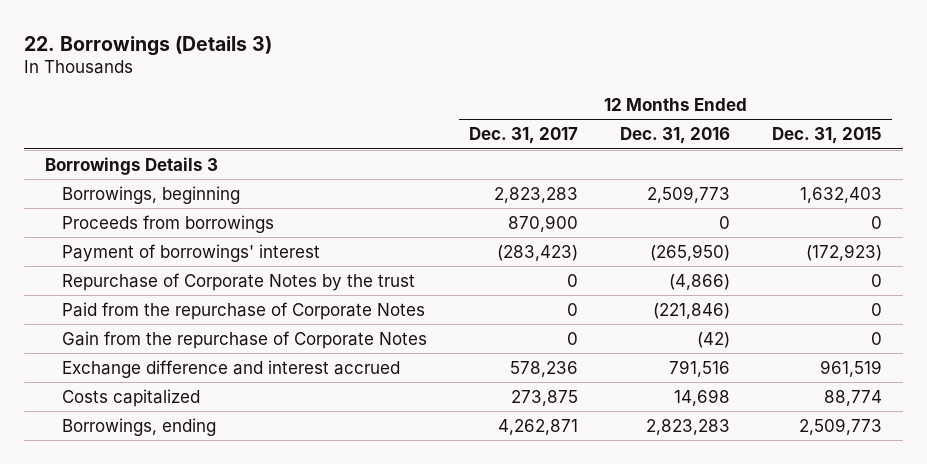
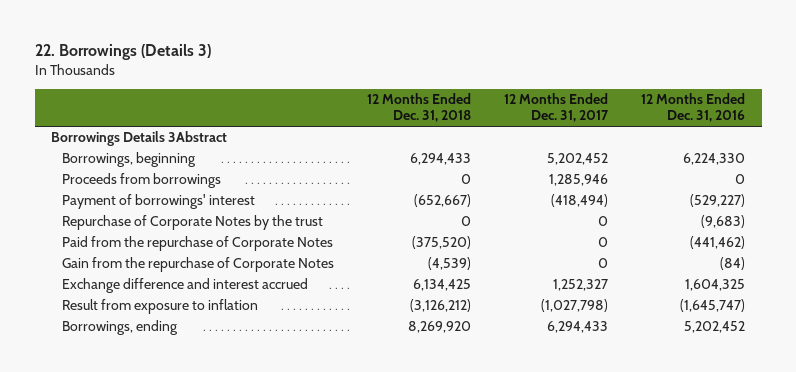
- | 12 Months Ended Dec. 31, 2017 | 12 Months Ended Dec. 31, 2016 | 12 Months Ended Dec. 31, 2015
+ | 12 Months Ended Dec. 31, 2018 | 12 Months Ended Dec. 31, 2017 | 12 Months Ended Dec. 31, 2016
- Borrowings Details 3
- Borrowings, beginning | 2,823,283 | 2,509,773 | 1,632,403
- Proceeds from borrowings | 870,900 | 0 | 0
- Payment of borrowings' interest | (283,423) | (265,950) | (172,923)
- Repurchase of Corporate Notes by the trust | 0 | (4,866) | 0
- Paid from the repurchase of Corporate Notes | 0 | (221,846) | 0
- Gain from the repurchase of Corporate Notes | 0 | (42) | 0
- Exchange difference and interest accrued | 578,236 | 791,516 | 961,519
- Costs capitalized | 273,875 | 14,698 | 88,774
- Borrowings, ending | 4,262,871 | 2,823,283 | 2,509,773
+ Borrowings Details 3Abstract
+ Borrowings, beginning | 6,294,433 | 5,202,452 | 6,224,330
+ Proceeds from borrowings | 0 | 1,285,946 | 0
+ Payment of borrowings' interest | (652,667) | (418,494) | (529,227)
+ Repurchase of Corporate Notes by the trust | 0 | 0 | (9,683)
+ Paid from the repurchase of Corporate Notes | (375,520) | 0 | (441,462)
+ Gain from the repurchase of Corporate Notes | (4,539) | 0 | (84)
+ Exchange difference and interest accrued | 6,134,425 | 1,252,327 | 1,604,325
+ Result from exposure to inflation | (3,126,212) | (1,027,798) | (1,645,747)
+ Borrowings, ending | 8,269,920 | 6,294,433 | 5,202,452

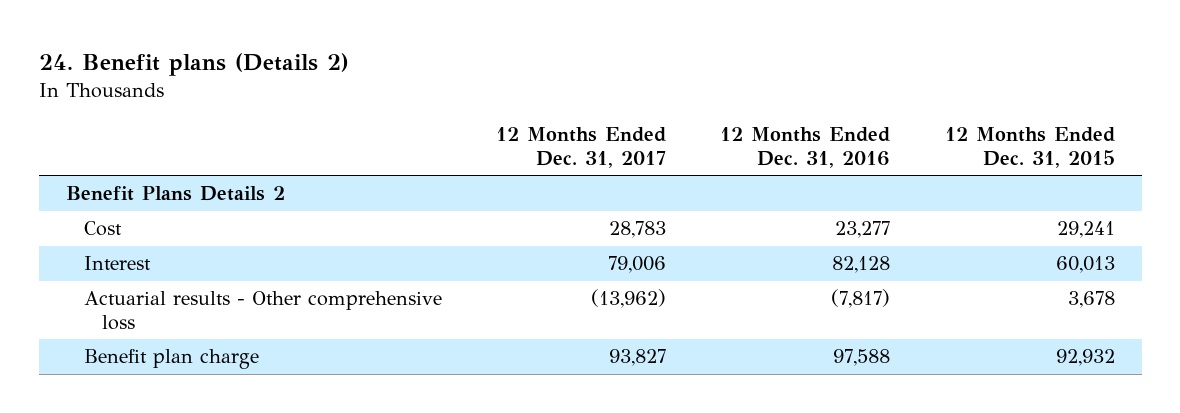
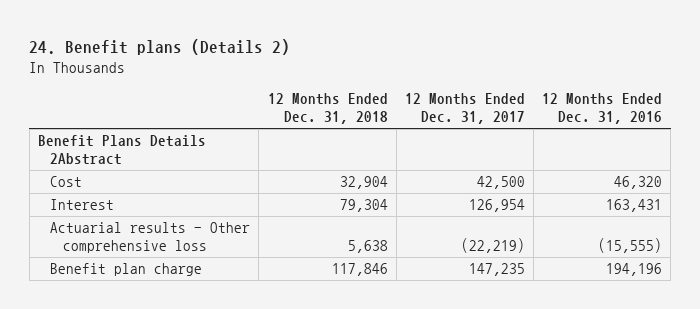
- | 12 Months Ended Dec. 31, 2017 | 12 Months Ended Dec. 31, 2016 | 12 Months Ended Dec. 31, 2015
+ | 12 Months Ended Dec. 31, 2018 | 12 Months Ended Dec. 31, 2017 | 12 Months Ended Dec. 31, 2016
- Benefit Plans Details 2
- Cost | 28,783 | 23,277 | 29,241
- Interest | 79,006 | 82,128 | 60,013
- Actuarial results - Other comprehensive loss | (13,962) | (7,817) | 3,678
- Benefit plan charge | 93,827 | 97,588 | 92,932
+ Benefit Plans Details 2Abstract
+ Cost | 32,904 | 42,500 | 46,320
+ Interest | 79,304 | 126,954 | 163,431
+ Actuarial results - Other comprehensive loss | 5,638 | (22,219) | (15,555)
+ Benefit plan charge | 117,846 | 147,235 | 194,196

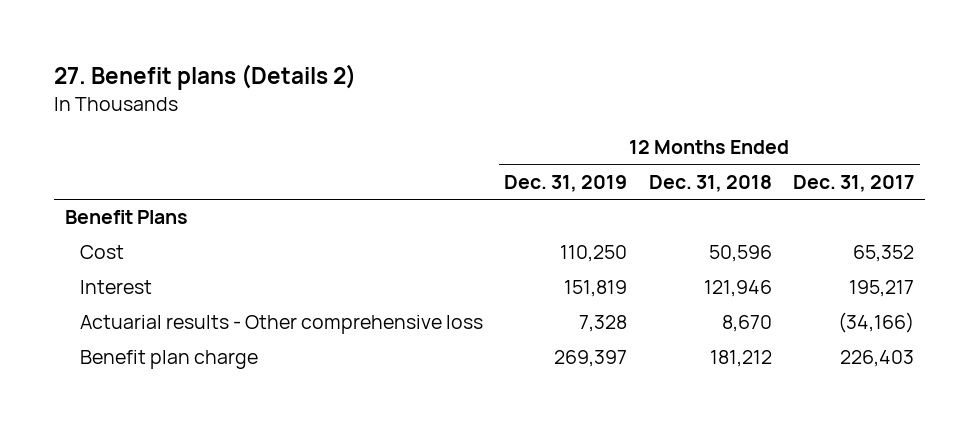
- 24. Benefit plans (Details 2)
+ 27. Benefit plans (Details 2)
- | 12 Months Ended Dec. 31, 2018 | 12 Months Ended Dec. 31, 2017 | 12 Months Ended Dec. 31, 2016
+ | 12 Months Ended Dec. 31, 2019 | 12 Months Ended Dec. 31, 2018 | 12 Months Ended Dec. 31, 2017
- Benefit Plans Details 2Abstract
- Cost | 32,904 | 42,500 | 46,320
- Interest | 79,304 | 126,954 | 163,431
- Actuarial results - Other comprehensive loss | 5,638 | (22,219) | (15,555)
- Benefit plan charge | 117,846 | 147,235 | 194,196
+ Benefit Plans
+ Cost | 110,250 | 50,596 | 65,352
+ Interest | 151,819 | 121,946 | 195,217
+ Actuarial results - Other comprehensive loss | 7,328 | 8,670 | (34,166)
+ Benefit plan charge | 269,397 | 181,212 | 226,403

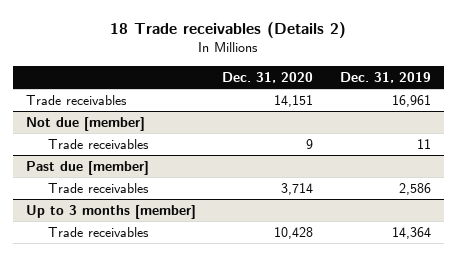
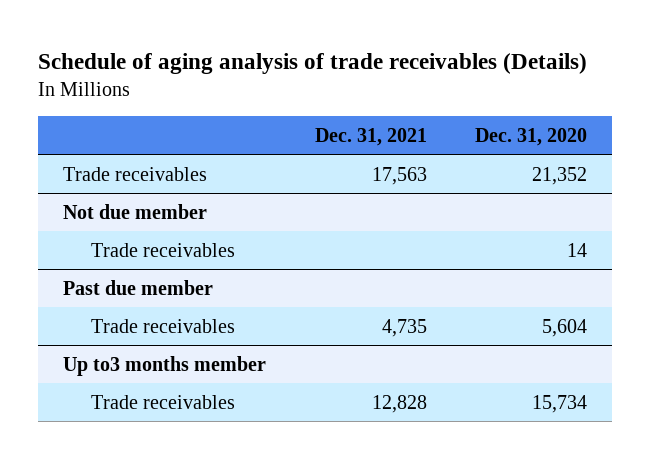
- 18 Trade receivables (Details 2)
+ Schedule of aging analysis of trade receivables (Details)
- | Dec. 31, 2020 | Dec. 31, 2019
+ | Dec. 31, 2021 | Dec. 31, 2020
- Trade receivables | 14,151 | 16,961
- Not due [member]
- Trade receivables | 9 | 11
- Past due [member]
- Trade receivables | 3,714 | 2,586
- Up to 3 months [member]
- Trade receivables | 10,428 | 14,364
+ Trade receivables | 17,563 | 21,352
+ Not due member
+ Trade receivables | | 14
+ Past due member
+ Trade receivables | 4,735 | 5,604
+ Up to3 months member
+ Trade receivables | 12,828 | 15,734

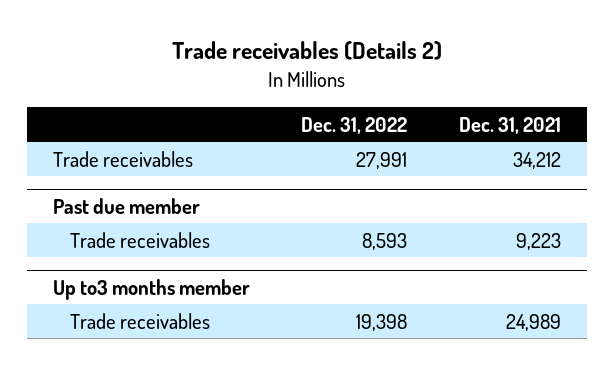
- Schedule of aging analysis of trade receivables (Details)
+ Trade receivables (Details 2)
- | Dec. 31, 2021 | Dec. 31, 2020
+ | Dec. 31, 2022 | Dec. 31, 2021
- Trade receivables | 17,563 | 21,352
- Not due member
- Trade receivables | | 14
+ Trade receivables | 27,991 | 34,212
@ Past due member
- Trade receivables | 4,735 | 5,604
+ Trade receivables | 8,593 | 9,223
@ Up to3 months member
- Trade receivables | 12,828 | 15,734
+ Trade receivables | 19,398 | 24,989

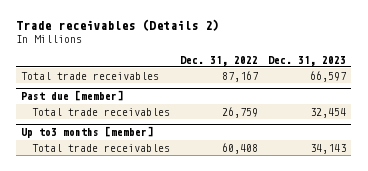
- | Dec. 31, 2022 | Dec. 31, 2021
+ | Dec. 31, 2022 | Dec. 31, 2023
- Trade receivables | 27,991 | 34,212
- Past due member
- Trade receivables | 8,593 | 9,223
- Up to3 months member
- Trade receivables | 19,398 | 24,989
+ Total trade receivables | 87,167 | 66,597
+ Past due [member]
+ Total trade receivables | 26,759 | 32,454
+ Up to3 months [member]
+ Total trade receivables | 60,408 | 34,143

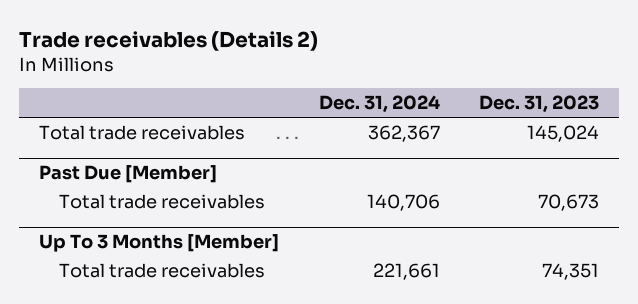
- | Dec. 31, 2022 | Dec. 31, 2023
+ | Dec. 31, 2024 | Dec. 31, 2023
- Total trade receivables | 87,167 | 66,597
- Past due [member]
- Total trade receivables | 26,759 | 32,454
- Up to3 months [member]
- Total trade receivables | 60,408 | 34,143
+ Total trade receivables | 362,367 | 145,024
+ Past Due [Member]
+ Total trade receivables | 140,706 | 70,673
+ Up To 3 Months [Member]
+ Total trade receivables | 221,661 | 74,351

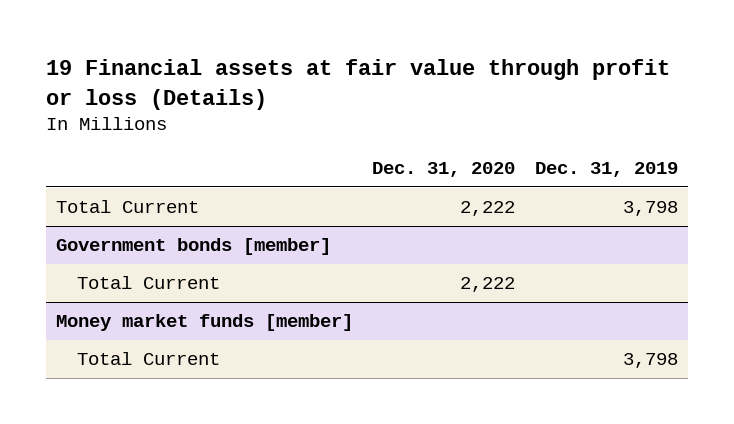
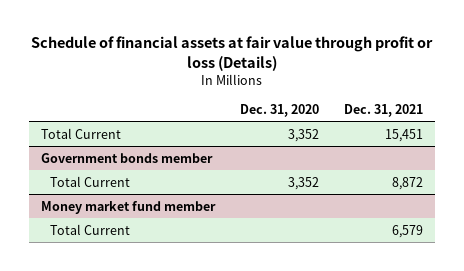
- 19 Financial assets at fair value through profit or loss (Details)
+ Schedule of financial assets at fair value through profit or loss (Details)
- | Dec. 31, 2020 | Dec. 31, 2019
+ | Dec. 31, 2020 | Dec. 31, 2021
- Total Current | 2,222 | 3,798
- Government bonds [member]
- Total Current | 2,222 |
- Money market funds [member]
+ Total Current | 3,352 | 15,451
+ Government bonds member
+ Total Current | 3,352 | 8,872
+ Money market fund member

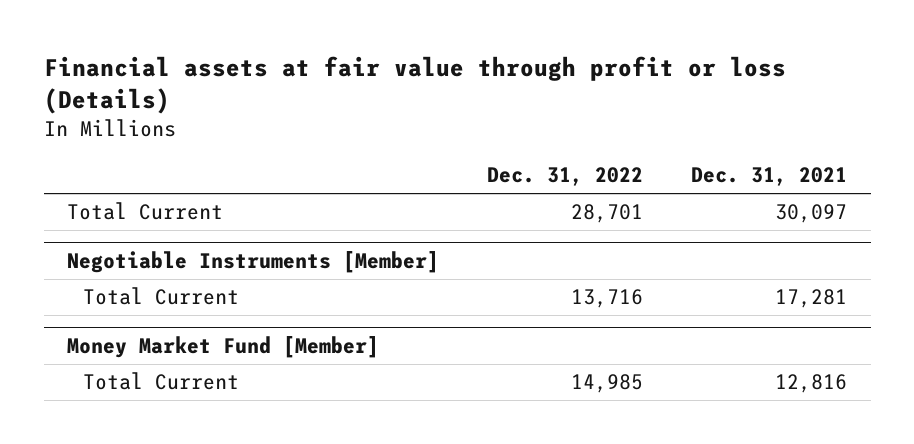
- Schedule of financial assets at fair value through profit or loss (Details)
+ Financial assets at fair value through profit or loss (Details)
- | Dec. 31, 2020 | Dec. 31, 2021
+ | Dec. 31, 2022 | Dec. 31, 2021
- Total Current | 3,352 | 15,451
- Government bonds member
- Total Current | 3,352 | 8,872
- Money market fund member
- Total Current | | 6,579
+ Total Current | 28,701 | 30,097
+ Negotiable Instruments [Member]
+ Total Current | 13,716 | 17,281
+ Money Market Fund [Member]
+ Total Current | 14,985 | 12,816

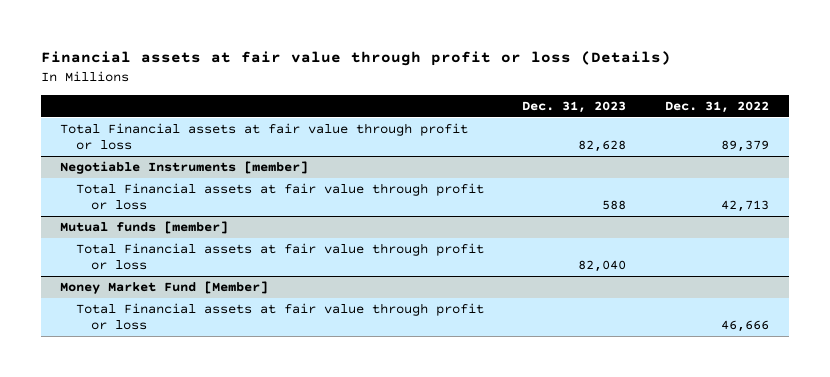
- | Dec. 31, 2022 | Dec. 31, 2021
+ | Dec. 31, 2023 | Dec. 31, 2022
- Total Current | 28,701 | 30,097
- Negotiable Instruments [Member]
- Total Current | 13,716 | 17,281
+ Total Financial assets at fair value through profit or loss | 82,628 | 89,379
+ Negotiable Instruments [member]
+ Total Financial assets at fair value through profit or loss | 588 | 42,713
+ Mutual funds [member]
+ Total Financial assets at fair value through profit or loss | 82,040 |
@ Money Market Fund [Member]
- Total Current | 14,985 | 12,816
+ Total Financial assets at fair value through profit or loss | | 46,666

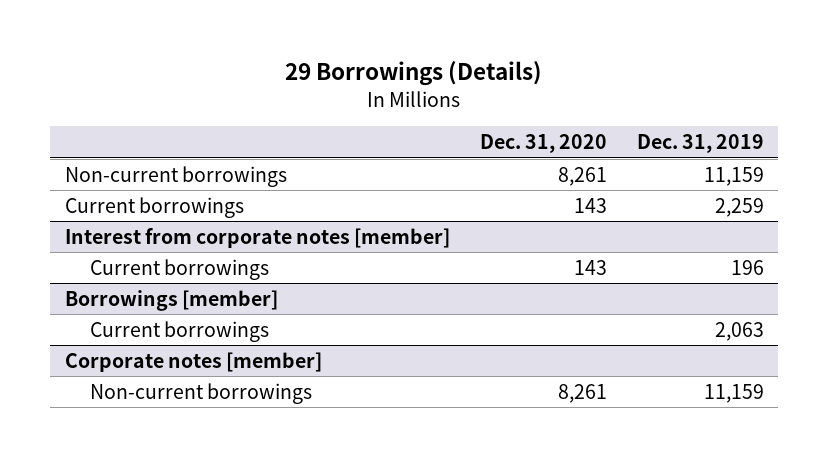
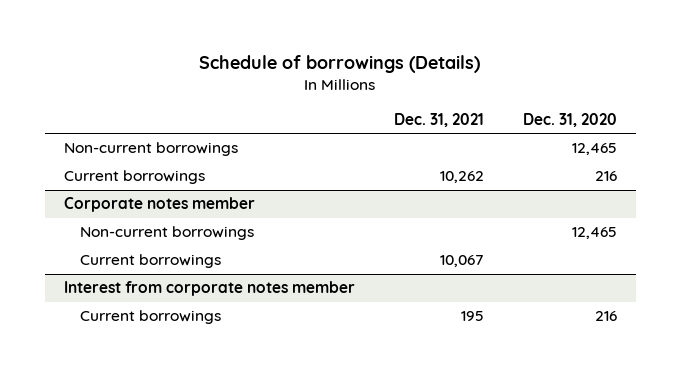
- 29 Borrowings (Details)
+ Schedule of borrowings (Details)
- | Dec. 31, 2020 | Dec. 31, 2019
+ | Dec. 31, 2021 | Dec. 31, 2020
- Non-current borrowings | 8,261 | 11,159
- Current borrowings | 143 | 2,259
- Interest from corporate notes [member]
- Current borrowings | 143 | 196
- Borrowings [member]
+ Non-current borrowings | | 12,465
+ Current borrowings | 10,262 | 216
+ Corporate notes member
+ Non-current borrowings | | 12,465
- Corporate notes [member]
- Non-current borrowings | 8,261 | 11,159
+ Interest from corporate notes member
+ Current borrowings | 195 | 216

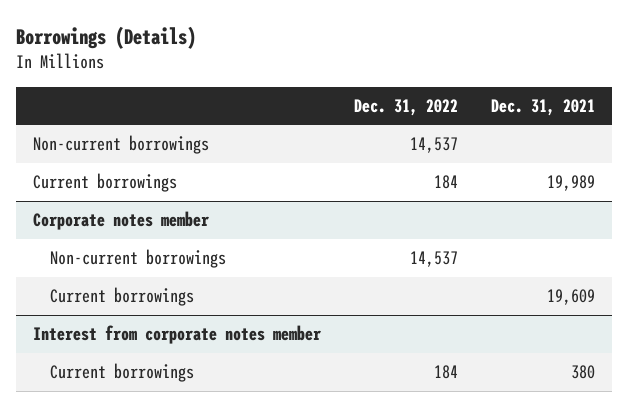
- Schedule of borrowings (Details)
+ Borrowings (Details)
- | Dec. 31, 2021 | Dec. 31, 2020
+ | Dec. 31, 2022 | Dec. 31, 2021
- Current borrowings | 10,262 | 216
+ Current borrowings | 184 | 19,989
@ Corporate notes member
- Current borrowings | 10,067 |
+ Current borrowings | | 19,609
@ Interest from corporate notes member
- Current borrowings | 195 | 216
+ Current borrowings | 184 | 380

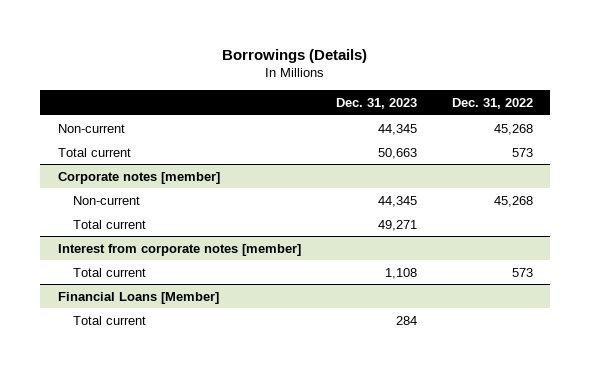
- | Dec. 31, 2022 | Dec. 31, 2021
+ | Dec. 31, 2023 | Dec. 31, 2022
- Non-current borrowings | 14,537 |
- Current borrowings | 184 | 19,989
- Corporate notes member
- Non-current borrowings | 14,537 |
- Current borrowings | | 19,609
- Interest from corporate notes member
- Current borrowings | 184 | 380
+ Non-current | 44,345 | 45,268
+ Total current | 50,663 | 573
+ Corporate notes [member]
+ Non-current | 44,345 | 45,268
+ Total current | 49,271 |
+ Interest from corporate notes [member]
+ Total current | 1,108 | 573
+ Financial Loans [Member]
+ Total current | 284 |

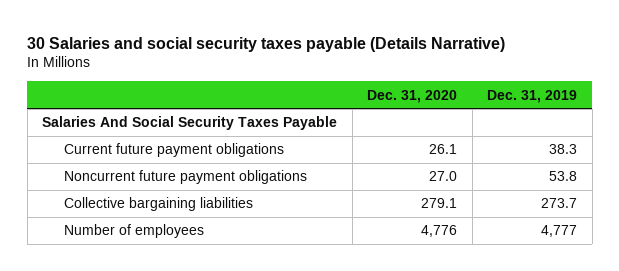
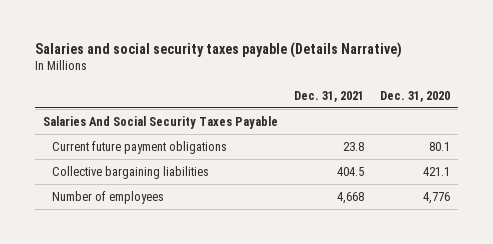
- 30 Salaries and social security taxes payable (Details Narrative)
+ Salaries and social security taxes payable (Details Narrative)
- | Dec. 31, 2020 | Dec. 31, 2019
+ | Dec. 31, 2021 | Dec. 31, 2020
- Current future payment obligations | 26.1 | 38.3
- Noncurrent future payment obligations | 27.0 | 53.8
- Collective bargaining liabilities | 279.1 | 273.7
+ Current future payment obligations | 23.8 | 80.1
+ Collective bargaining liabilities | 404.5 | 421.1

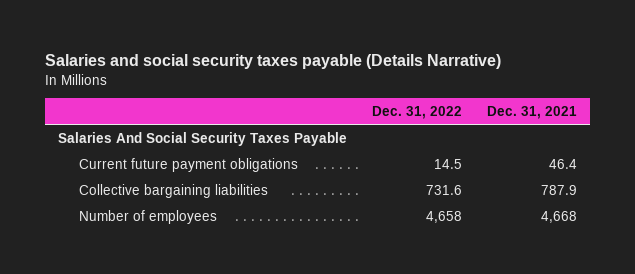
- | Dec. 31, 2021 | Dec. 31, 2020
+ | Dec. 31, 2022 | Dec. 31, 2021
- Current future payment obligations | 23.8 | 80.1
- Collective bargaining liabilities | 404.5 | 421.1
+ Current future payment obligations | 14.5 | 46.4
+ Collective bargaining liabilities | 731.6 | 787.9

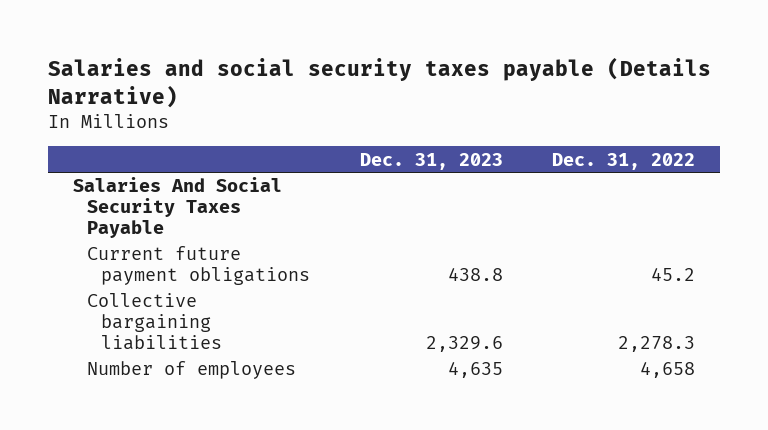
- | Dec. 31, 2022 | Dec. 31, 2021
+ | Dec. 31, 2023 | Dec. 31, 2022
- Current future payment obligations | 14.5 | 46.4
- Collective bargaining liabilities | 731.6 | 787.9
+ Current future payment obligations | 438.8 | 45.2
+ Collective bargaining liabilities | 2,329.6 | 2,278.3

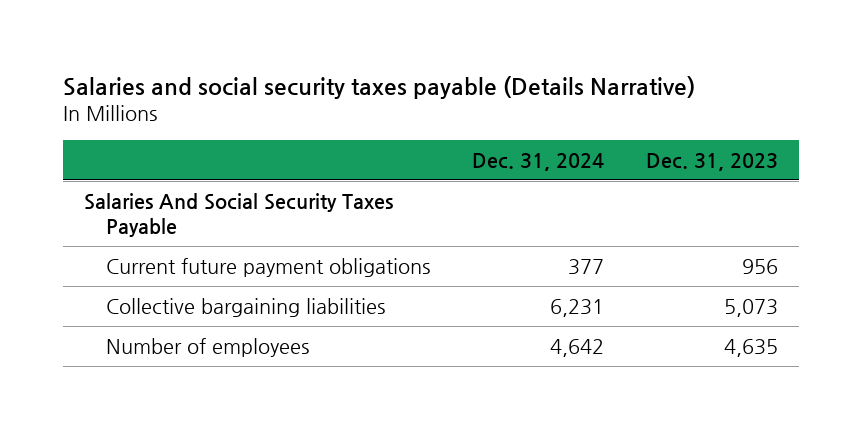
- | Dec. 31, 2023 | Dec. 31, 2022
+ | Dec. 31, 2024 | Dec. 31, 2023
- Current future payment obligations | 438.8 | 45.2
- Collective bargaining liabilities | 2,329.6 | 2,278.3
+ Current future payment obligations | 377 | 956
+ Collective bargaining liabilities | 6,231 | 5,073

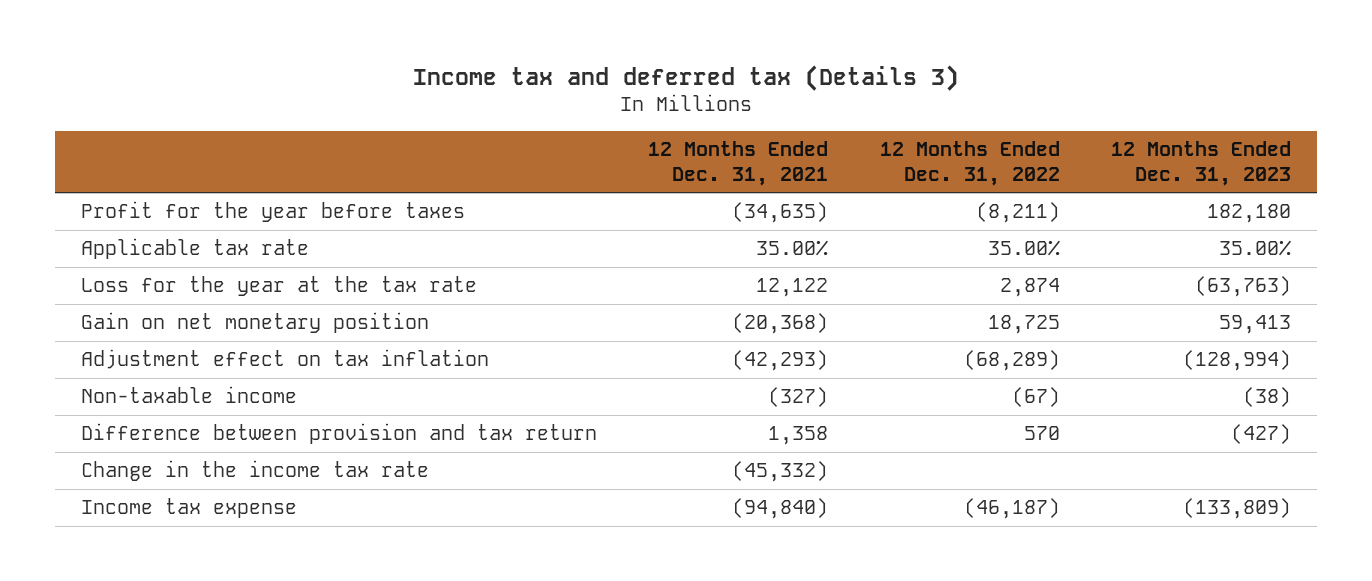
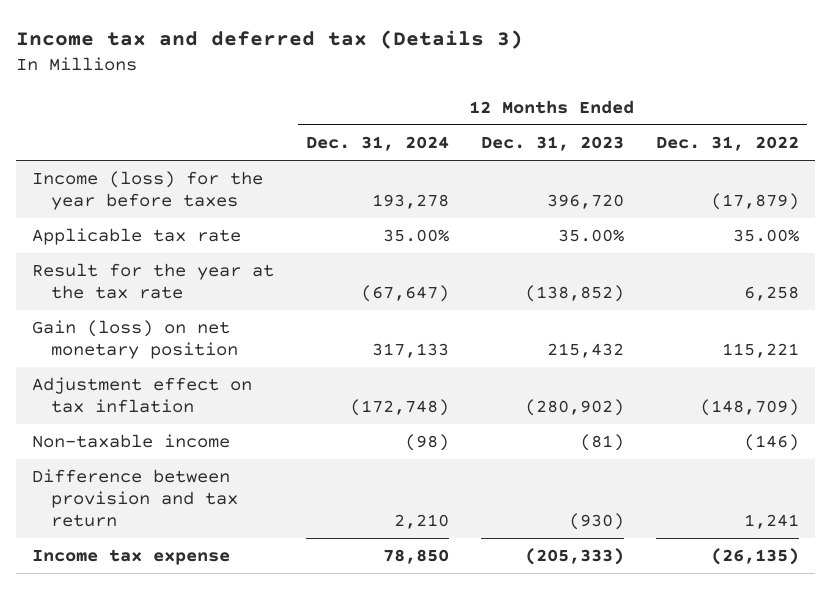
- | 12 Months Ended Dec. 31, 2021 | 12 Months Ended Dec. 31, 2022 | 12 Months Ended Dec. 31, 2023
+ | 12 Months Ended Dec. 31, 2024 | 12 Months Ended Dec. 31, 2023 | 12 Months Ended Dec. 31, 2022
- Profit for the year before taxes | (34,635) | (8,211) | 182,180
+ Income (loss) for the year before taxes | 193,278 | 396,720 | (17,879)
- Loss for the year at the tax rate | 12,122 | 2,874 | (63,763)
- Gain on net monetary position | (20,368) | 18,725 | 59,413
- Adjustment effect on tax inflation | (42,293) | (68,289) | (128,994)
- Non-taxable income | (327) | (67) | (38)
- Difference between provision and tax return | 1,358 | 570 | (427)
- Change in the income tax rate | (45,332) | |
- Income tax expense | (94,840) | (46,187) | (133,809)
+ Result for the year at the tax rate | (67,647) | (138,852) | 6,258
+ Gain (loss) on net monetary position | 317,133 | 215,432 | 115,221
+ Adjustment effect on tax inflation | (172,748) | (280,902) | (148,709)
+ Non-taxable income | (98) | (81) | (146)
+ Difference between provision and tax return | 2,210 | (930) | 1,241
+ Income tax expense | 78,850 | (205,333) | (26,135)

